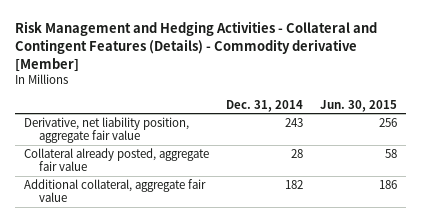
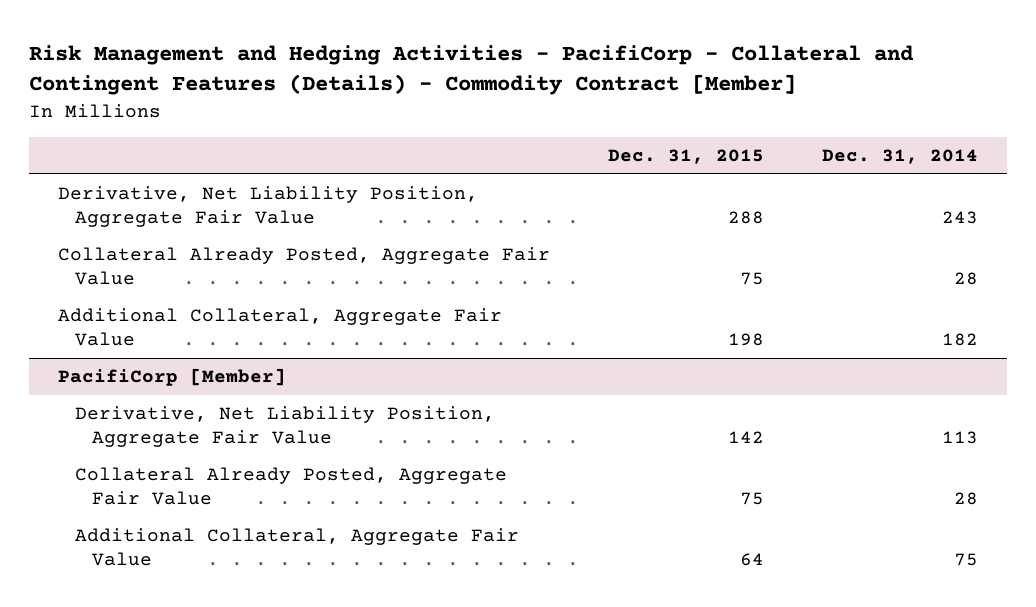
- Risk Management and Hedging Activities - Collateral and Contingent Features (Details) - Commodity derivative [Member]
+ Risk Management and Hedging Activities - PacifiCorp - Collateral and Contingent Features (Details) - Commodity Contract [Member]
- | Dec. 31, 2014 | Jun. 30, 2015
+ | Dec. 31, 2015 | Dec. 31, 2014
- Derivative, net liability position, aggregate fair value | 243 | 256
- Collateral already posted, aggregate fair value | 28 | 58
- Additional collateral, aggregate fair value | 182 | 186
+ Derivative, Net Liability Position, Aggregate Fair Value | 288 | 243
+ Collateral Already Posted, Aggregate Fair Value | 75 | 28
+ Additional Collateral, Aggregate Fair Value | 198 | 182
+ PacifiCorp [Member]
+ Derivative, Net Liability Position, Aggregate Fair Value | 142 | 113
+ Collateral Already Posted, Aggregate Fair Value | 75 | 28
+ Additional Collateral, Aggregate Fair Value | 64 | 75

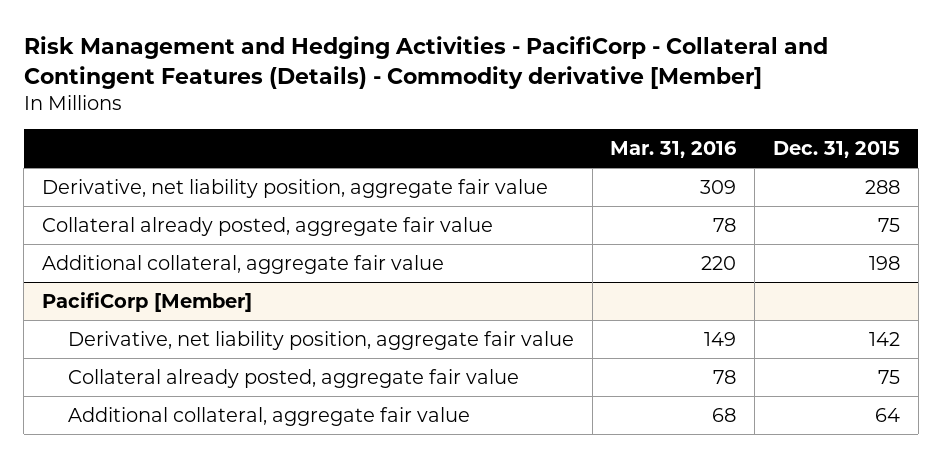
- Risk Management and Hedging Activities - PacifiCorp - Collateral and Contingent Features (Details) - Commodity Contract [Member]
+ Risk Management and Hedging Activities - PacifiCorp - Collateral and Contingent Features (Details) - Commodity derivative [Member]
- | Dec. 31, 2015 | Dec. 31, 2014
+ | Mar. 31, 2016 | Dec. 31, 2015
- Derivative, Net Liability Position, Aggregate Fair Value | 288 | 243
- Collateral Already Posted, Aggregate Fair Value | 75 | 28
- Additional Collateral, Aggregate Fair Value | 198 | 182
+ Derivative, net liability position, aggregate fair value | 309 | 288
+ Collateral already posted, aggregate fair value | 78 | 75
+ Additional collateral, aggregate fair value | 220 | 198
@ PacifiCorp [Member]
- Derivative, Net Liability Position, Aggregate Fair Value | 142 | 113
- Collateral Already Posted, Aggregate Fair Value | 75 | 28
- Additional Collateral, Aggregate Fair Value | 64 | 75
+ Derivative, net liability position, aggregate fair value | 149 | 142
+ Collateral already posted, aggregate fair value | 78 | 75
+ Additional collateral, aggregate fair value | 68 | 64

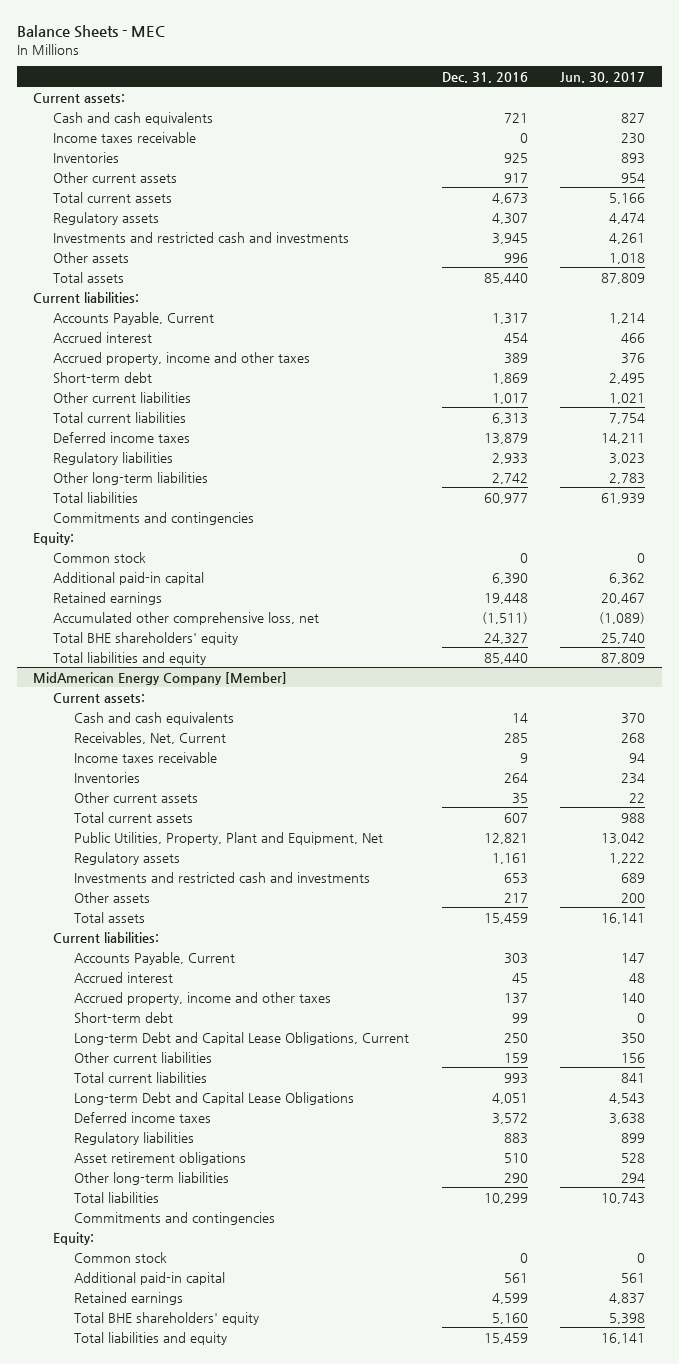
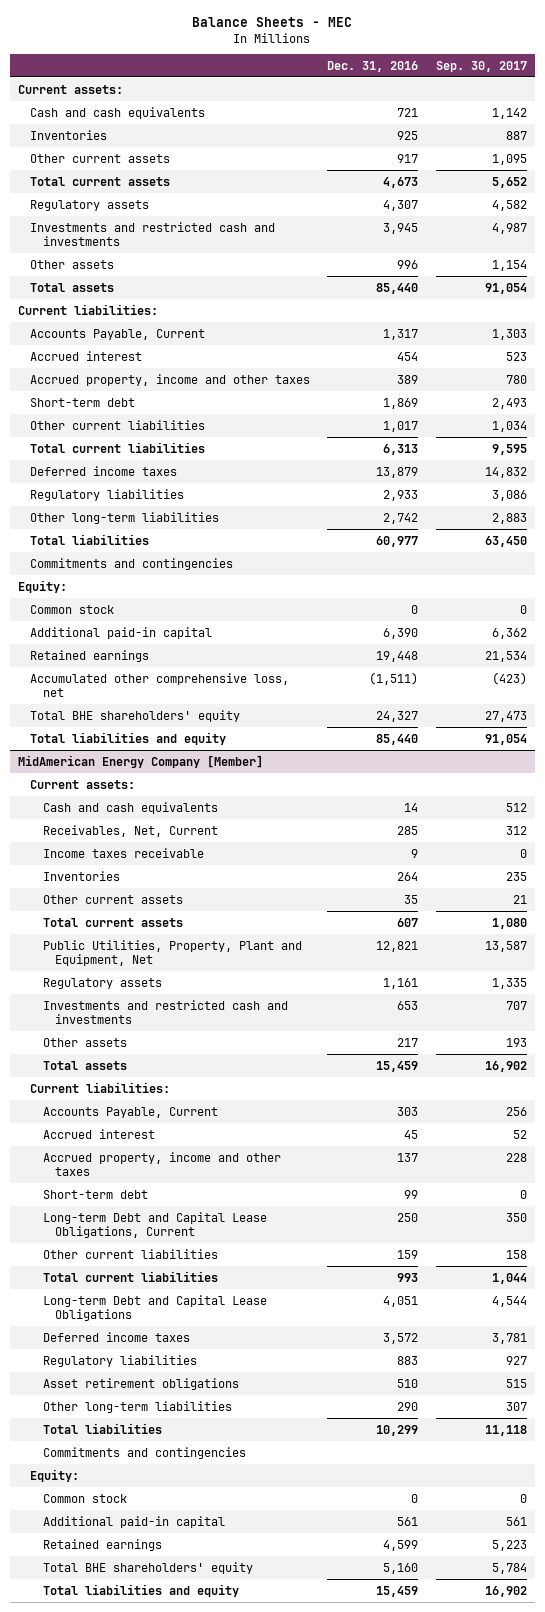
- | Dec. 31, 2016 | Jun. 30, 2017
+ | Dec. 31, 2016 | Sep. 30, 2017
- Income taxes receivable | 0 | 230

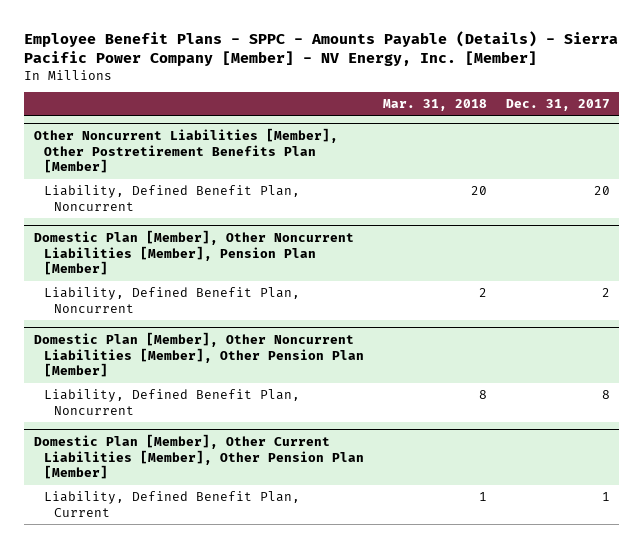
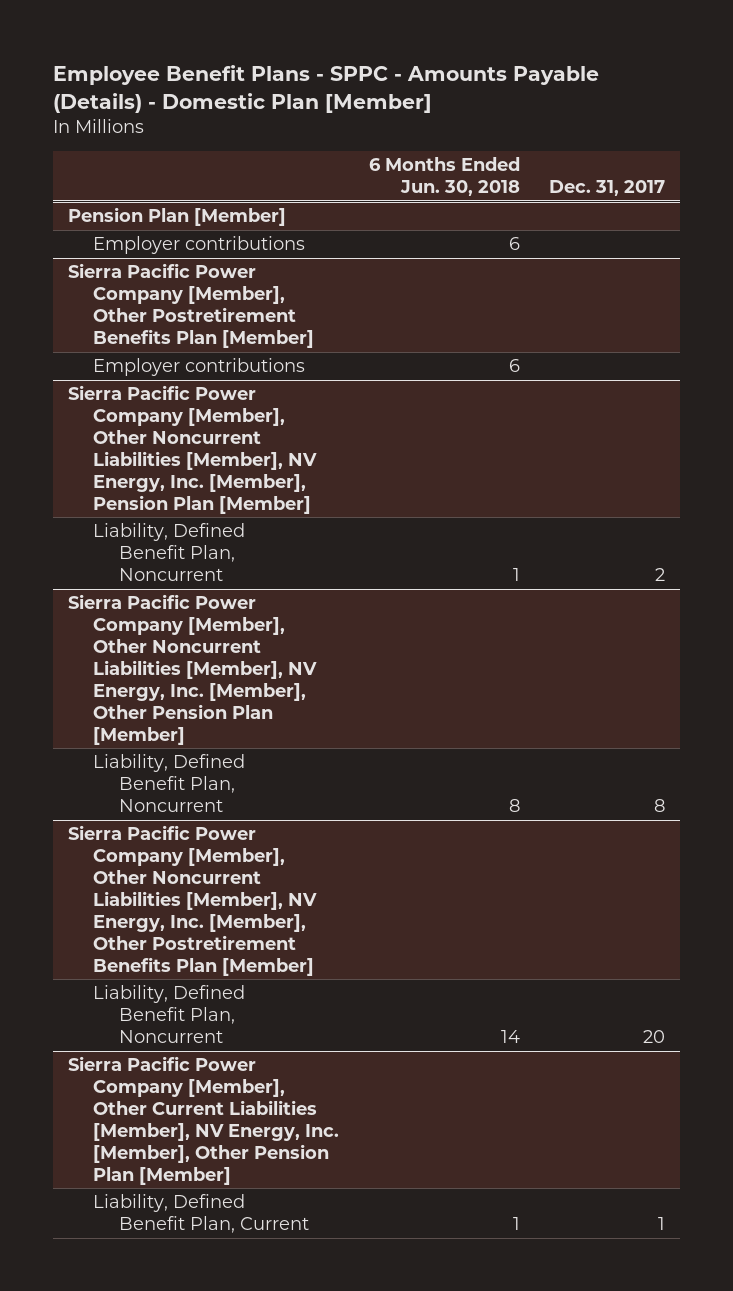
- Employee Benefit Plans - SPPC - Amounts Payable (Details) - Sierra Pacific Power Company [Member] - NV Energy, Inc. [Member]
+ Employee Benefit Plans - SPPC - Amounts Payable (Details) - Domestic Plan [Member]
- | Mar. 31, 2018 | Dec. 31, 2017
+ | 6 Months Ended Jun. 30, 2018 | Dec. 31, 2017
- Other Noncurrent Liabilities [Member], Other Postretirement Benefits Plan [Member]
- Liability, Defined Benefit Plan, Noncurrent | 20 | 20
- Domestic Plan [Member], Other Noncurrent Liabilities [Member], Pension Plan [Member]
+ Pension Plan [Member]
+ Employer contributions | 6 |
+ Sierra Pacific Power Company [Member], Other Postretirement Benefits Plan [Member]
+ Employer contributions | 6 |
+ Sierra Pacific Power Company [Member], Other Noncurrent Liabilities [Member], NV Energy, Inc. [Member], Pension Plan [Member]
- Domestic Plan [Member], Other Noncurrent Liabilities [Member], Other Pension Plan [Member]
+ Sierra Pacific Power Company [Member], Other Noncurrent Liabilities [Member], NV Energy, Inc. [Member], Other Pension Plan [Member]
- Domestic Plan [Member], Other Current Liabilities [Member], Other Pension Plan [Member]
+ Sierra Pacific Power Company [Member], Other Noncurrent Liabilities [Member], NV Energy, Inc. [Member], Other Postretirement Benefits Plan [Member]
+ Liability, Defined Benefit Plan, Noncurrent | 14 | 20
+ Sierra Pacific Power Company [Member], Other Current Liabilities [Member], NV Energy, Inc. [Member], Other Pension Plan [Member]

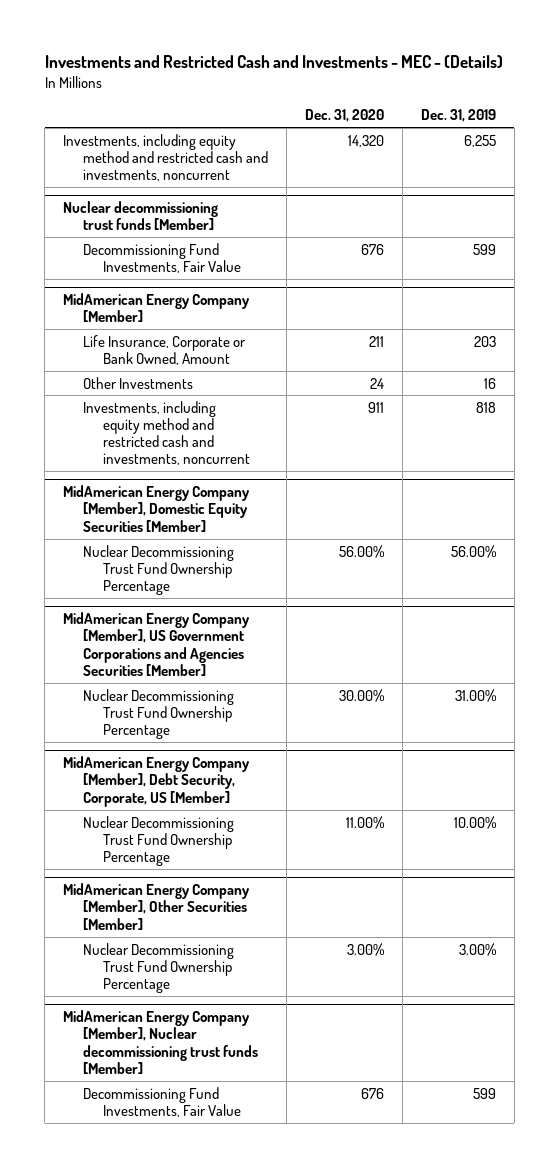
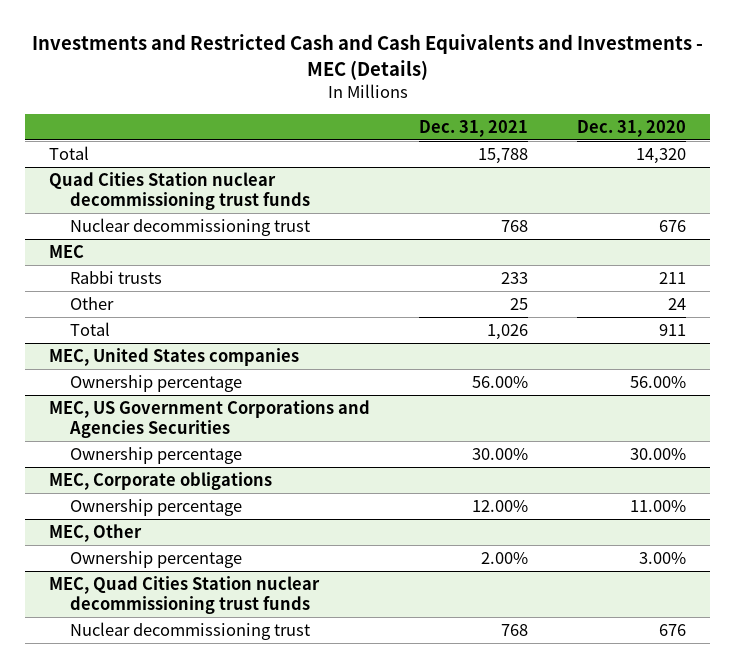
- Investments and Restricted Cash and Investments - MEC - (Details)
+ Investments and Restricted Cash and Cash Equivalents and Investments - MEC (Details)
- | Dec. 31, 2020 | Dec. 31, 2019
+ | Dec. 31, 2021 | Dec. 31, 2020
- Investments, including equity method and restricted cash and investments, noncurrent | 14,320 | 6,255
- Nuclear decommissioning trust funds [Member]
- Decommissioning Fund Investments, Fair Value | 676 | 599
- MidAmerican Energy Company [Member]
- Life Insurance, Corporate or Bank Owned, Amount | 211 | 203
- Other Investments | 24 | 16
- Investments, including equity method and restricted cash and investments, noncurrent | 911 | 818
- MidAmerican Energy Company [Member], Domestic Equity Securities [Member]
- Nuclear Decommissioning Trust Fund Ownership Percentage | 56.00% | 56.00%
- MidAmerican Energy Company [Member], US Government Corporations and Agencies Securities [Member]
- Nuclear Decommissioning Trust Fund Ownership Percentage | 30.00% | 31.00%
- MidAmerican Energy Company [Member], Debt Security, Corporate, US [Member]
- Nuclear Decommissioning Trust Fund Ownership Percentage | 11.00% | 10.00%
- MidAmerican Energy Company [Member], Other Securities [Member]
- Nuclear Decommissioning Trust Fund Ownership Percentage | 3.00% | 3.00%
- MidAmerican Energy Company [Member], Nuclear decommissioning trust funds [Member]
- Decommissioning Fund Investments, Fair Value | 676 | 599
+ Total | 15,788 | 14,320
+ Quad Cities Station nuclear decommissioning trust funds
+ Nuclear decommissioning trust | 768 | 676
+ MEC
+ Rabbi trusts | 233 | 211
+ Other | 25 | 24
+ Total | 1,026 | 911
+ MEC, United States companies
+ Ownership percentage | 56.00% | 56.00%
+ MEC, US Government Corporations and Agencies Securities
+ Ownership percentage | 30.00% | 30.00%
+ MEC, Corporate obligations
+ Ownership percentage | 12.00% | 11.00%
+ MEC, Other
+ Ownership percentage | 2.00% | 3.00%
+ MEC, Quad Cities Station nuclear decommissioning trust funds
+ Nuclear decommissioning trust | 768 | 676

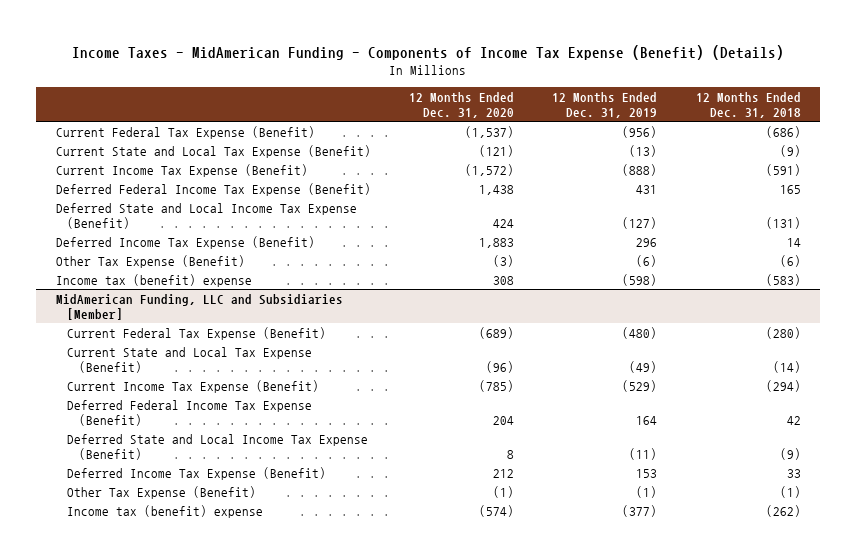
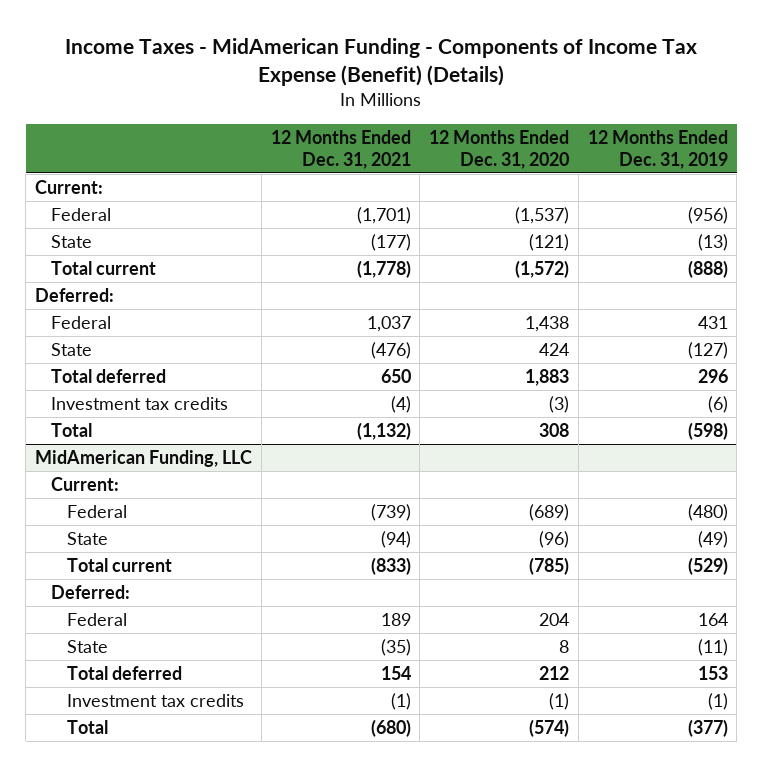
- | 12 Months Ended Dec. 31, 2020 | 12 Months Ended Dec. 31, 2019 | 12 Months Ended Dec. 31, 2018
+ | 12 Months Ended Dec. 31, 2021 | 12 Months Ended Dec. 31, 2020 | 12 Months Ended Dec. 31, 2019
- Current Federal Tax Expense (Benefit) | (1,537) | (956) | (686)
- Current State and Local Tax Expense (Benefit) | (121) | (13) | (9)
- Current Income Tax Expense (Benefit) | (1,572) | (888) | (591)
- Deferred Federal Income Tax Expense (Benefit) | 1,438 | 431 | 165
- Deferred State and Local Income Tax Expense (Benefit) | 424 | (127) | (131)
- Deferred Income Tax Expense (Benefit) | 1,883 | 296 | 14
- Other Tax Expense (Benefit) | (3) | (6) | (6)
- Income tax (benefit) expense | 308 | (598) | (583)
- MidAmerican Funding, LLC and Subsidiaries [Member]
- Current Federal Tax Expense (Benefit) | (689) | (480) | (280)
- Current State and Local Tax Expense (Benefit) | (96) | (49) | (14)
- Current Income Tax Expense (Benefit) | (785) | (529) | (294)
- Deferred Federal Income Tax Expense (Benefit) | 204 | 164 | 42
- Deferred State and Local Income Tax Expense (Benefit) | 8 | (11) | (9)
- Deferred Income Tax Expense (Benefit) | 212 | 153 | 33
- Other Tax Expense (Benefit) | (1) | (1) | (1)
- Income tax (benefit) expense | (574) | (377) | (262)
+ Current:
+ Federal | (1,701) | (1,537) | (956)
+ State | (177) | (121) | (13)
+ Total current | (1,778) | (1,572) | (888)
+ Deferred:
+ Federal | 1,037 | 1,438 | 431
+ State | (476) | 424 | (127)
+ Total deferred | 650 | 1,883 | 296
+ Investment tax credits | (4) | (3) | (6)
+ Total | (1,132) | 308 | (598)
+ MidAmerican Funding, LLC
+ Current:
+ Federal | (739) | (689) | (480)
+ State | (94) | (96) | (49)
+ Total current | (833) | (785) | (529)
+ Deferred:
+ Federal | 189 | 204 | 164
+ State | (35) | 8 | (11)
+ Total deferred | 154 | 212 | 153
+ Investment tax credits | (1) | (1) | (1)
+ Total | (680) | (574) | (377)

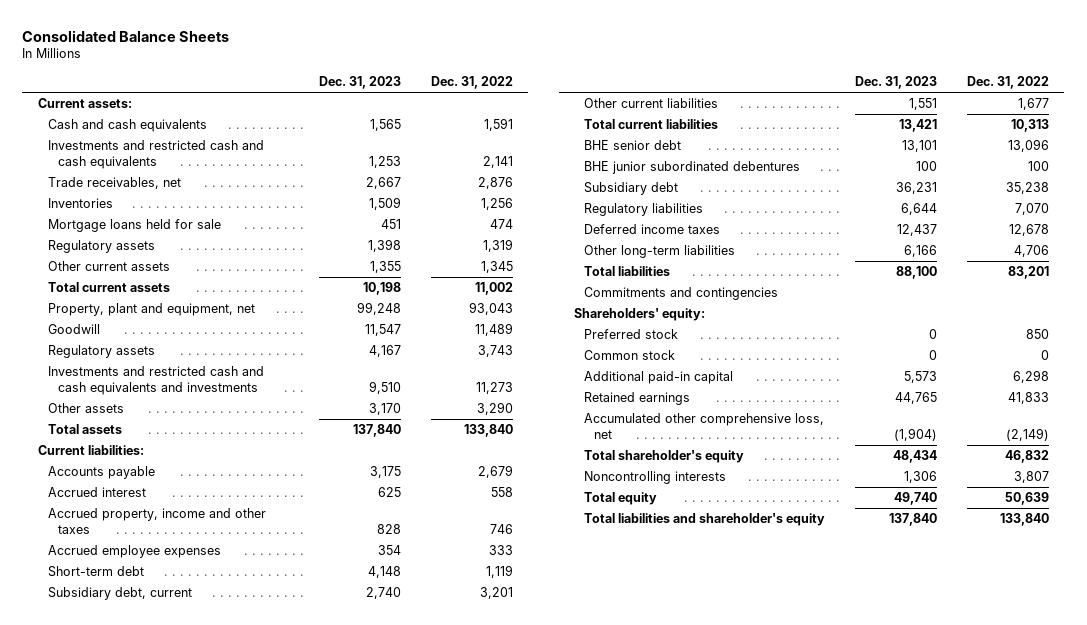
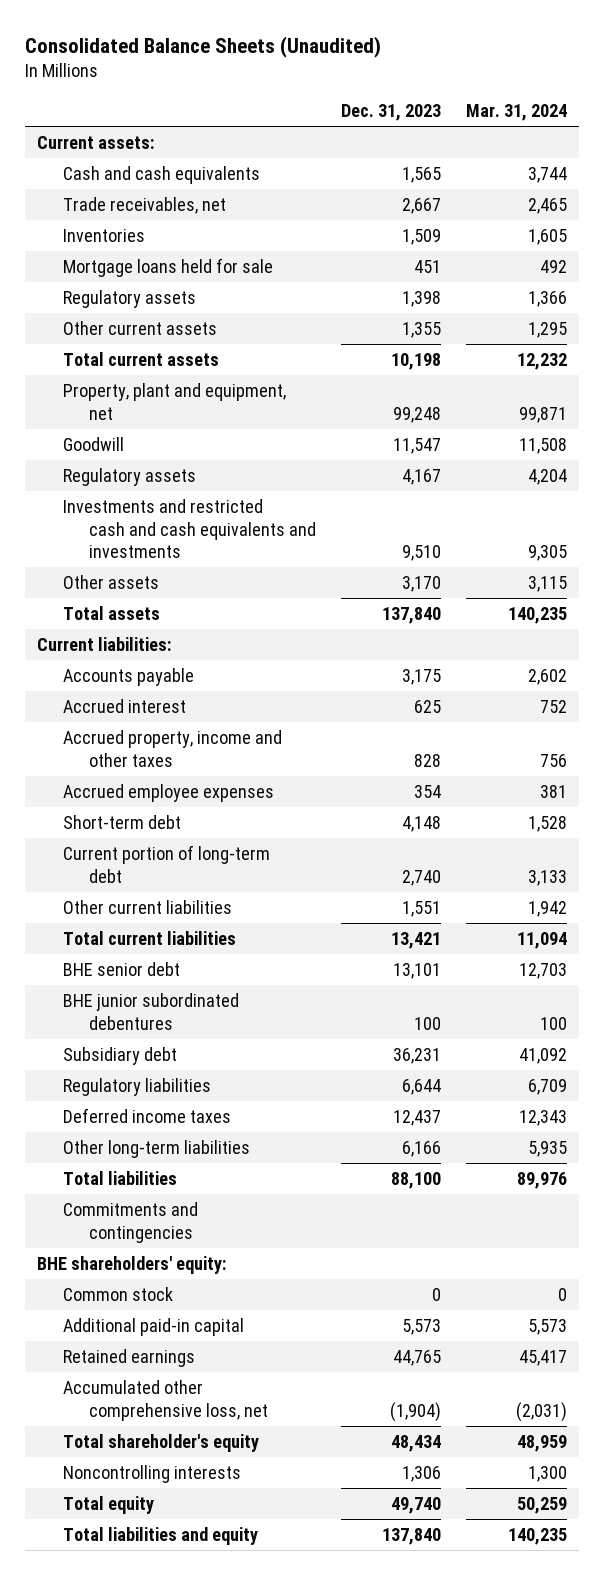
- Consolidated Balance Sheets
+ Consolidated Balance Sheets (Unaudited)
- | Dec. 31, 2023 | Dec. 31, 2022
+ | Dec. 31, 2023 | Mar. 31, 2024
- Investments and restricted cash and cash equivalents | 1,253 | 2,141
- Subsidiary debt, current | 2,740 | 3,201
+ Current portion of long-term debt | 2,740 | 3,133
- Shareholders' equity:
- Preferred stock | 0 | 850
+ BHE shareholders' equity:
- Total liabilities and shareholder's equity | 137,840 | 133,840
+ Total liabilities and equity | 137,840 | 140,235

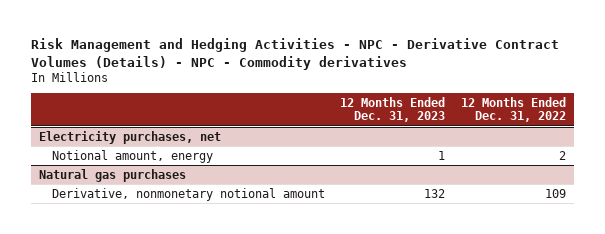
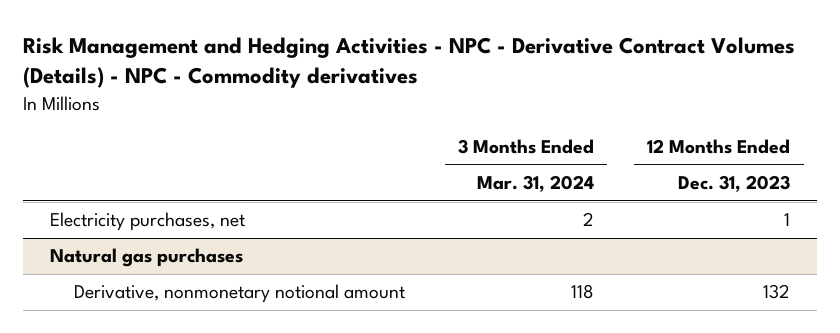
- | 12 Months Ended Dec. 31, 2023 | 12 Months Ended Dec. 31, 2022
+ | 3 Months Ended Mar. 31, 2024 | 12 Months Ended Dec. 31, 2023
- Electricity purchases, net
- Notional amount, energy | 1 | 2
+ Electricity purchases, net | 2 | 1

